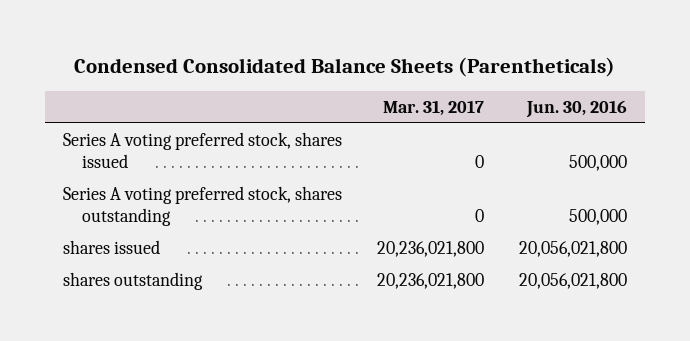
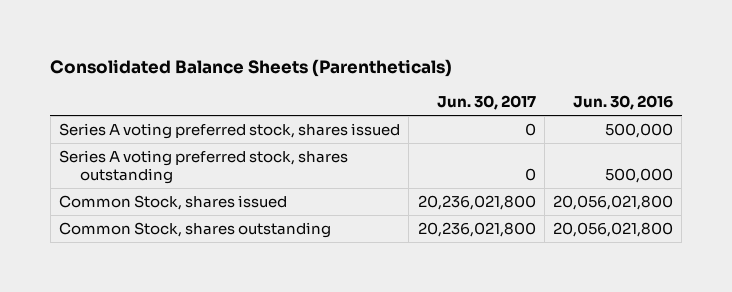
- Condensed Consolidated Balance Sheets (Parentheticals)
+ Consolidated Balance Sheets (Parentheticals)
- | Mar. 31, 2017 | Jun. 30, 2016
+ | Jun. 30, 2017 | Jun. 30, 2016
- shares issued | 20,236,021,800 | 20,056,021,800
- shares outstanding | 20,236,021,800 | 20,056,021,800
+ Common Stock, shares issued | 20,236,021,800 | 20,056,021,800
+ Common Stock, shares outstanding | 20,236,021,800 | 20,056,021,800

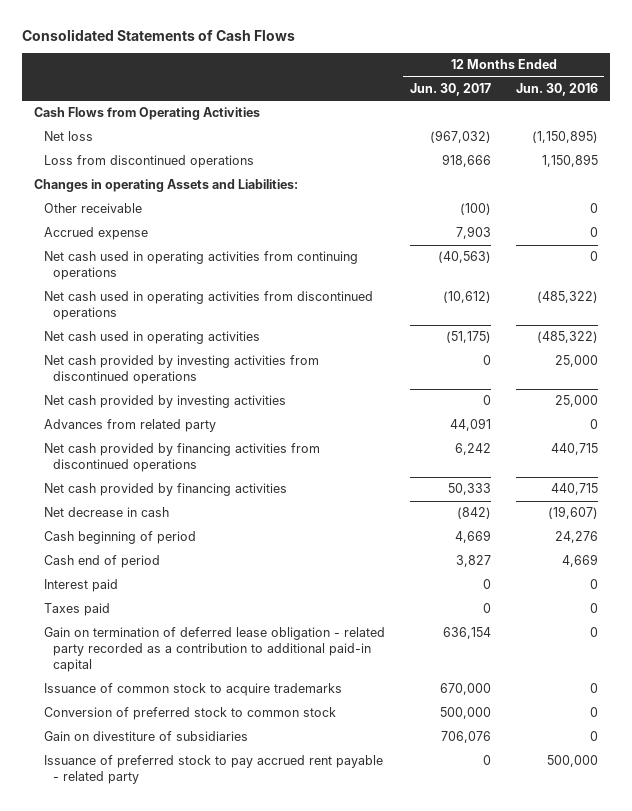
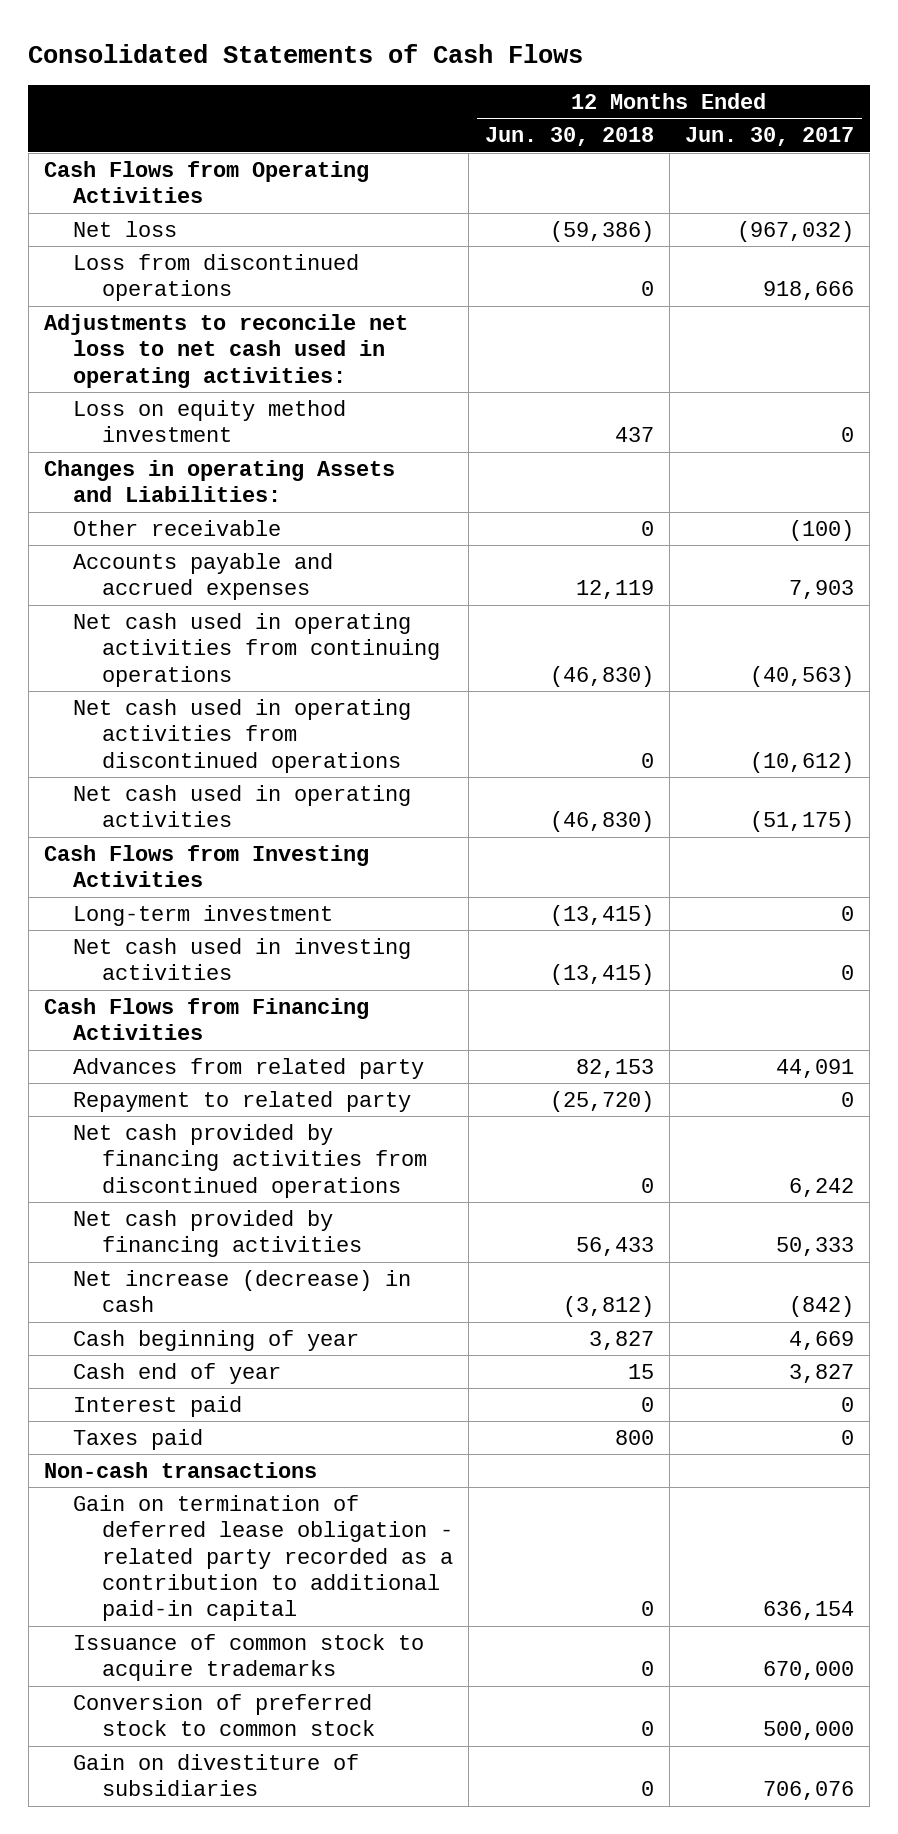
- | 12 Months Ended Jun. 30, 2017 | 12 Months Ended Jun. 30, 2016
+ | 12 Months Ended Jun. 30, 2018 | 12 Months Ended Jun. 30, 2017
+ Adjustments to reconcile net loss to net cash used in operating activities:
+ Loss on equity method investment | 437 | 0
- Accrued expense | 7,903 | 0
+ Accounts payable and accrued expenses | 12,119 | 7,903
- Net cash provided by investing activities from discontinued operations | 0 | 25,000
- Net cash provided by investing activities | 0 | 25,000
+ Cash Flows from Investing Activities
+ Long-term investment | (13,415) | 0
+ Net cash used in investing activities | (13,415) | 0
+ Cash Flows from Financing Activities
+ Repayment to related party | (25,720) | 0
- Net decrease in cash | (842) | (19,607)
- Cash beginning of period | 4,669 | 24,276
- Cash end of period | 3,827 | 4,669
+ Net increase (decrease) in cash | (3,812) | (842)
+ Cash beginning of year | 3,827 | 4,669
+ Cash end of year | 15 | 3,827
+ Non-cash transactions
- Issuance of preferred stock to pay accrued rent payable - related party | 0 | 500,000

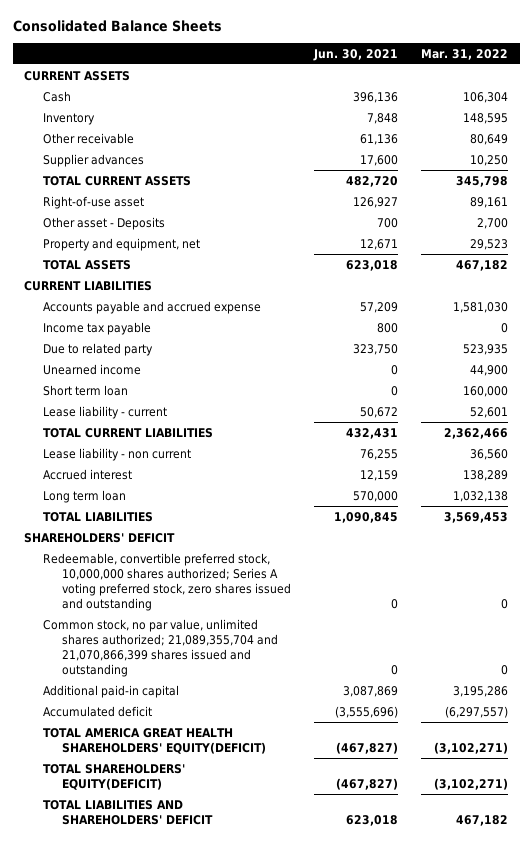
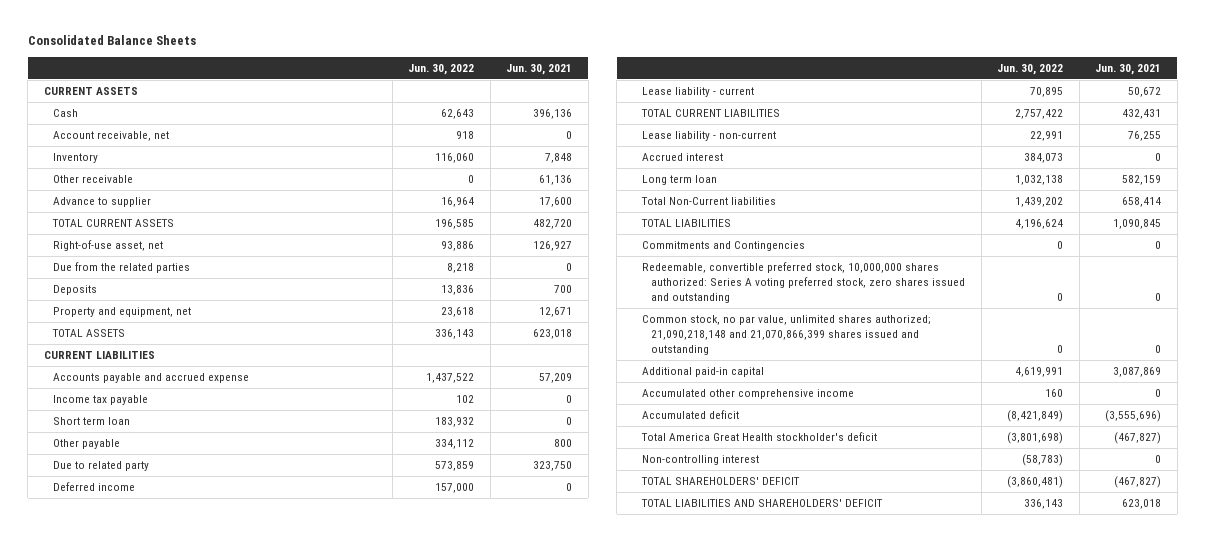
- | Jun. 30, 2021 | Mar. 31, 2022
+ | Jun. 30, 2022 | Jun. 30, 2021
+ Account receivable, net | 918 | 0
- Supplier advances | 17,600 | 10,250
+ Advance to supplier | 16,964 | 17,600
- Right-of-use asset | 126,927 | 89,161
- Other asset - Deposits | 700 | 2,700
+ Right-of-use asset, net | 93,886 | 126,927
+ Due from the related parties | 8,218 | 0
+ Deposits | 13,836 | 700
- Income tax payable | 800 | 0
- Unearned income | 0 | 44,900
+ Income tax payable | 102 | 0
+ Other payable | 334,112 | 800
moved down: Due to related party | 573,859 | 323,750
+ Deferred income | 157,000 | 0
- Lease liability - non current | 76,255 | 36,560
- Accrued interest | 12,159 | 138,289
- Long term loan | 570,000 | 1,032,138
+ Lease liability - non-current | 22,991 | 76,255
+ Accrued interest | 384,073 | 0
+ Long term loan | 1,032,138 | 582,159
+ Total Non-Current liabilities | 1,439,202 | 658,414
- SHAREHOLDERS' DEFICIT
- Redeemable, convertible preferred stock, 10,000,000 shares authorized; Series A voting preferred stock, zero shares issued and outstanding | 0 | 0
- Common stock, no par value, unlimited shares authorized; 21,089,355,704 and 21,070,866,399 shares issued and outstanding | 0 | 0
+ Commitments and Contingencies | 0 | 0
+ Redeemable, convertible preferred stock, 10,000,000 shares authorized: Series A voting preferred stock, zero shares issued and outstanding | 0 | 0
+ Common stock, no par value, unlimited shares authorized; 21,090,218,148 and 21,070,866,399 shares issued and outstanding | 0 | 0
+ Accumulated other comprehensive income | 160 | 0
- TOTAL AMERICA GREAT HEALTH SHAREHOLDERS' EQUITY(DEFICIT) | (467,827) | (3,102,271)
- TOTAL SHAREHOLDERS' EQUITY(DEFICIT) | (467,827) | (3,102,271)
+ Total America Great Health stockholder's deficit | (3,801,698) | (467,827)
+ Non-controlling interest | (58,783) | 0
+ TOTAL SHAREHOLDERS' DEFICIT | (3,860,481) | (467,827)

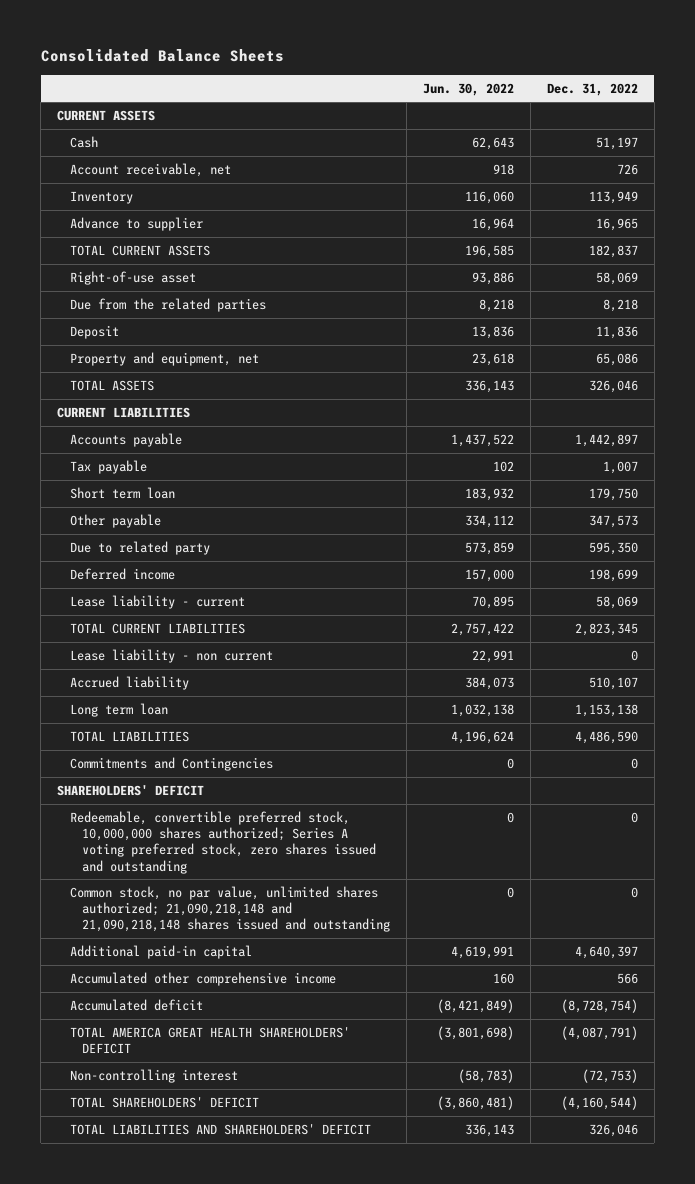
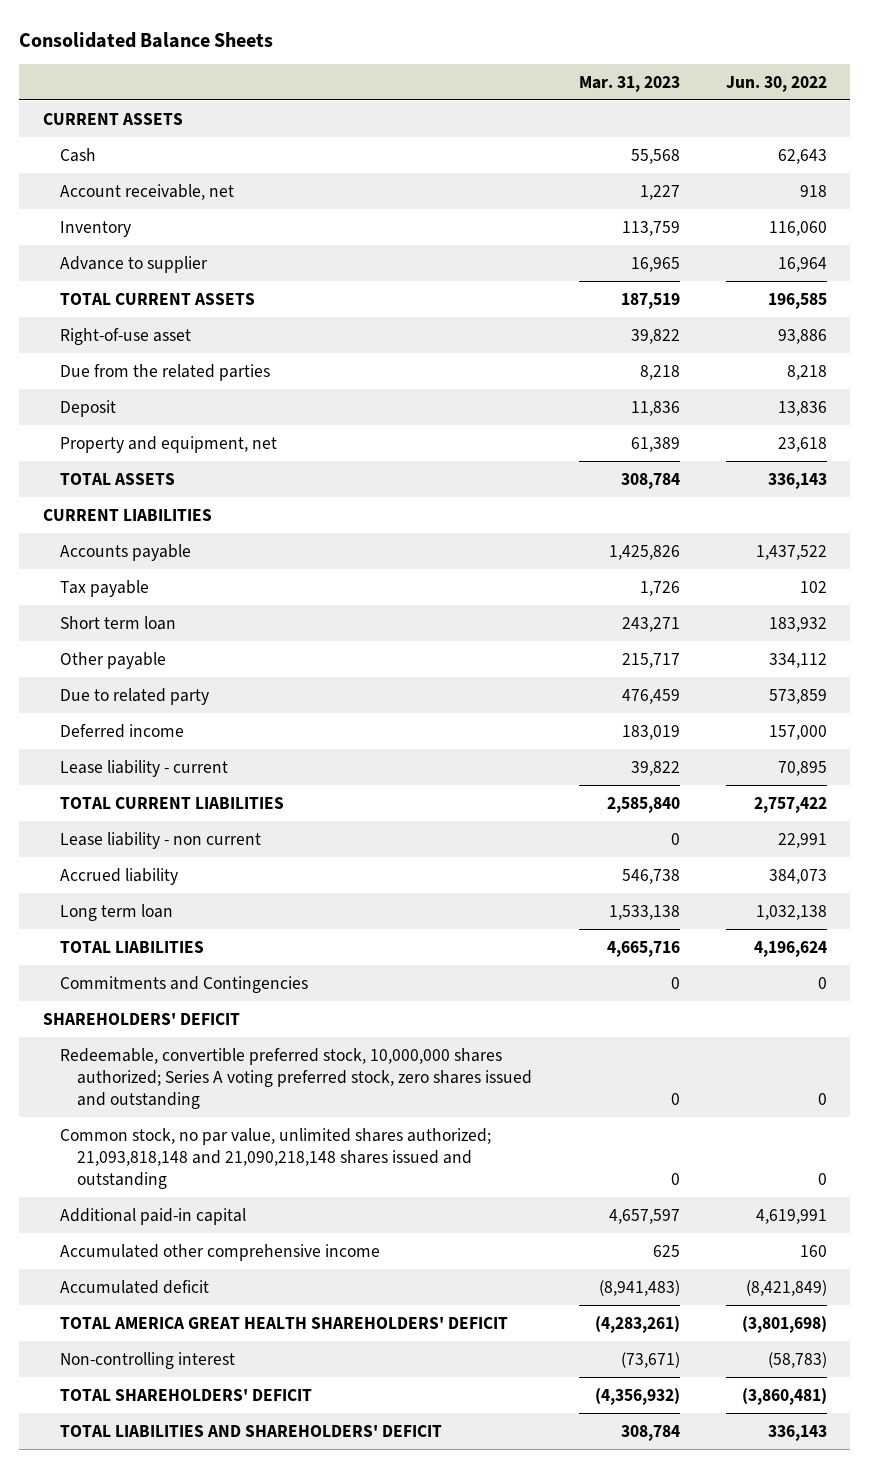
- | Jun. 30, 2022 | Dec. 31, 2022
+ | Mar. 31, 2023 | Jun. 30, 2022
- Common stock, no par value, unlimited shares authorized; 21,090,218,148 and 21,090,218,148 shares issued and outstanding | 0 | 0
+ Common stock, no par value, unlimited shares authorized; 21,093,818,148 and 21,090,218,148 shares issued and outstanding | 0 | 0

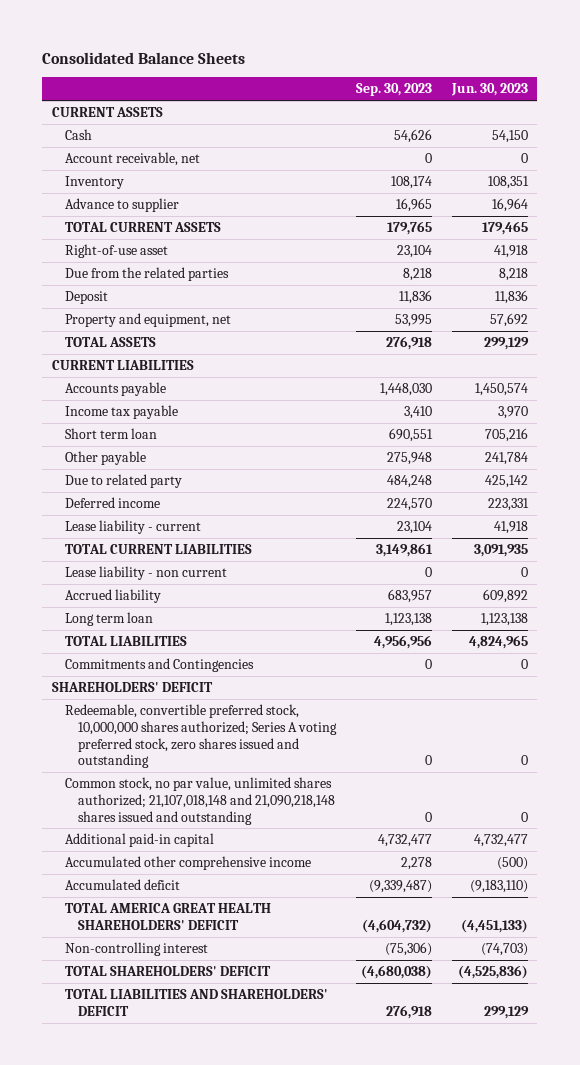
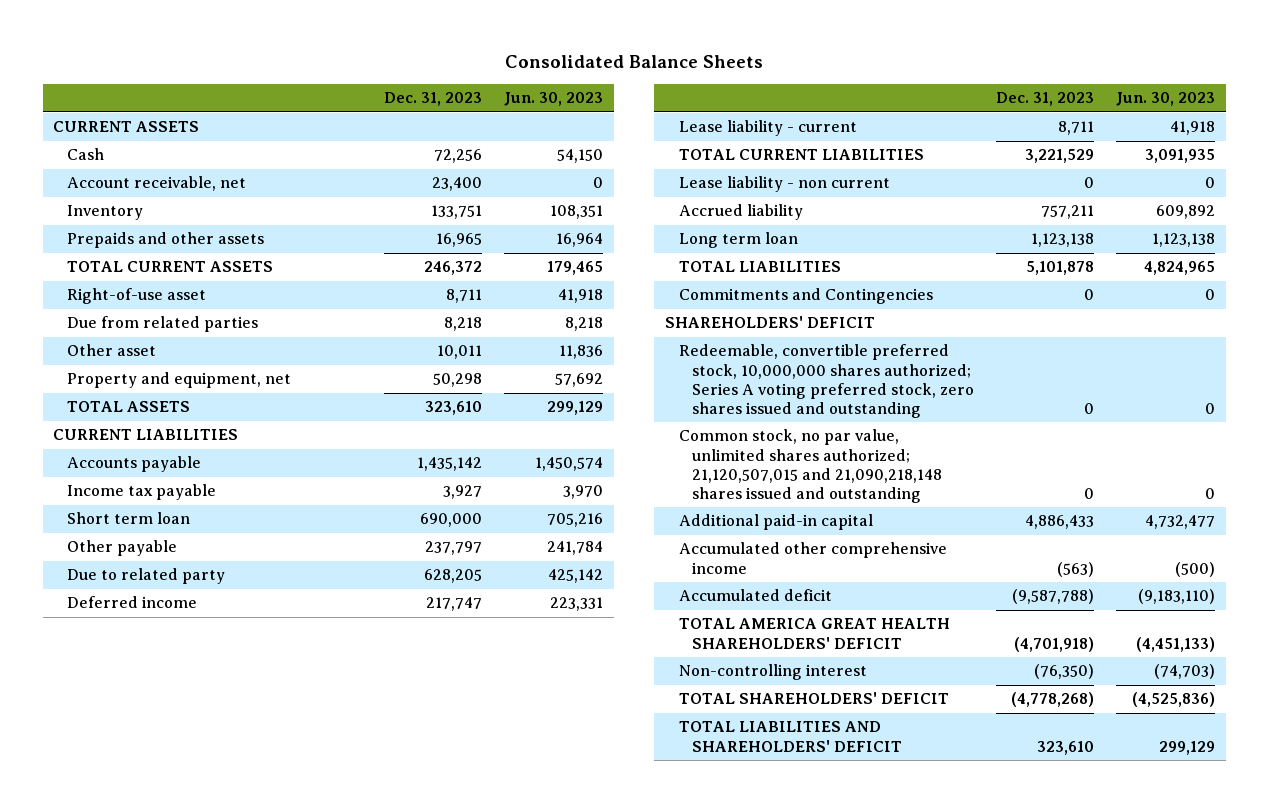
- | Sep. 30, 2023 | Jun. 30, 2023
+ | Dec. 31, 2023 | Jun. 30, 2023
- Advance to supplier | 16,965 | 16,964
+ Prepaids and other assets | 16,965 | 16,964
- Due from the related parties | 8,218 | 8,218
- Deposit | 11,836 | 11,836
+ Due from related parties | 8,218 | 8,218
+ Other asset | 10,011 | 11,836
- Common stock, no par value, unlimited shares authorized; 21,107,018,148 and 21,090,218,148 shares issued and outstanding | 0 | 0
+ Common stock, no par value, unlimited shares authorized; 21,120,507,015 and 21,090,218,148 shares issued and outstanding | 0 | 0

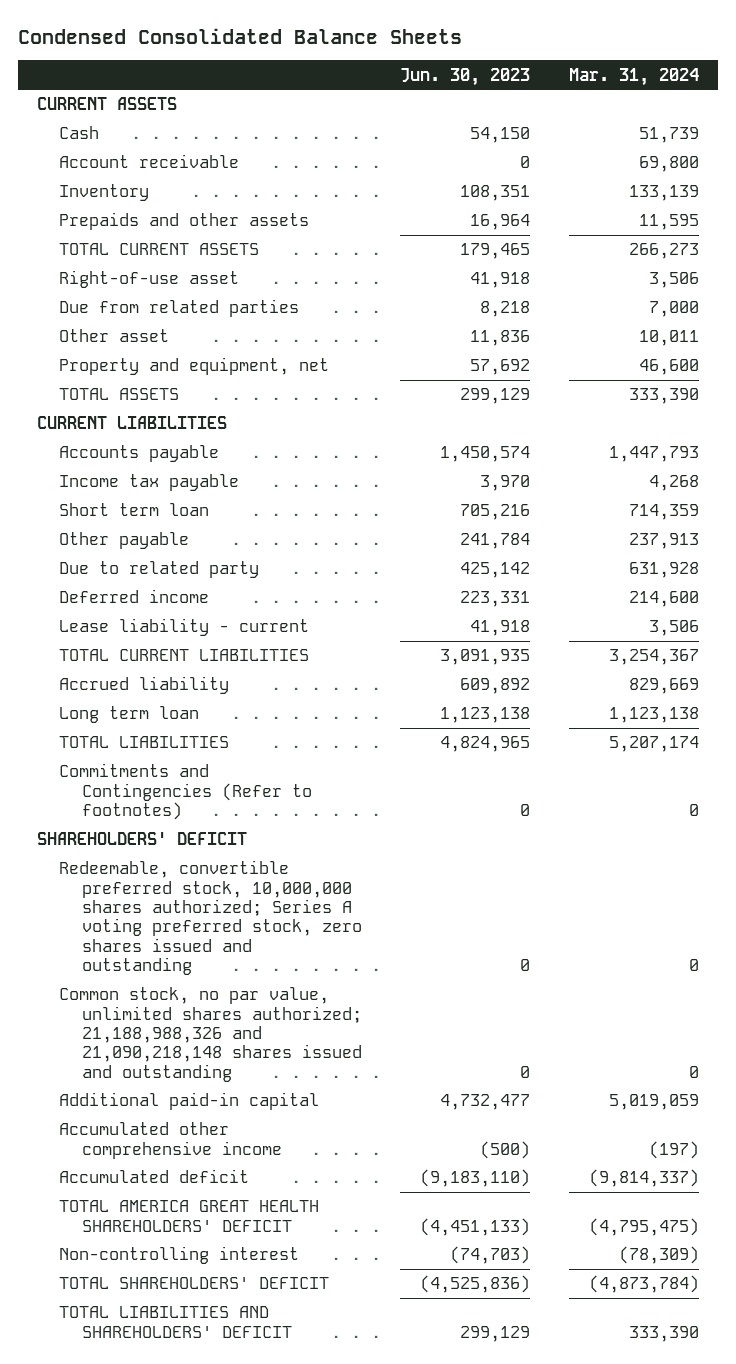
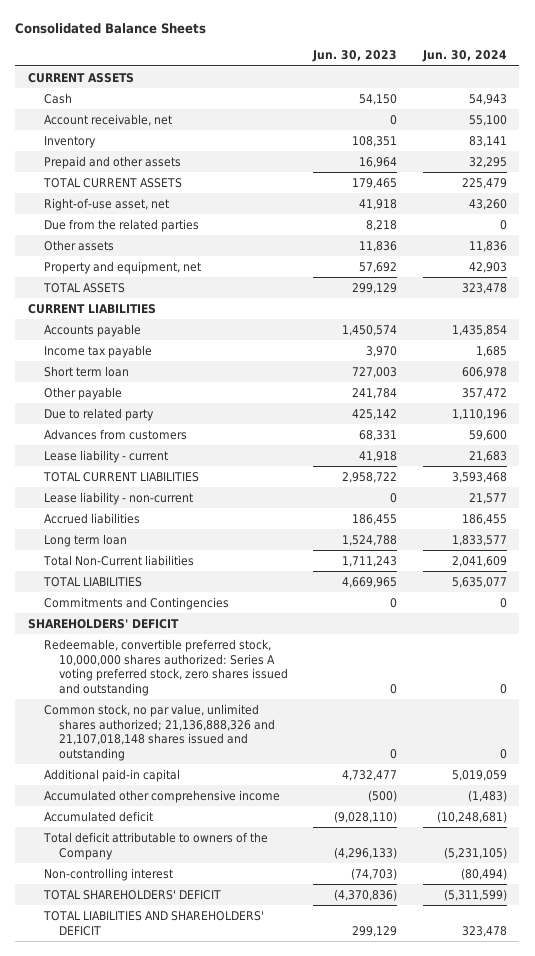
- Condensed Consolidated Balance Sheets
+ Consolidated Balance Sheets
- | Jun. 30, 2023 | Mar. 31, 2024
+ | Jun. 30, 2023 | Jun. 30, 2024
- Account receivable | 0 | 69,800
+ Account receivable, net | 0 | 55,100
- Prepaids and other assets | 16,964 | 11,595
+ Prepaid and other assets | 16,964 | 32,295
- Right-of-use asset | 41,918 | 3,506
- Due from related parties | 8,218 | 7,000
- Other asset | 11,836 | 10,011
+ Right-of-use asset, net | 41,918 | 43,260
+ Due from the related parties | 8,218 | 0
+ Other assets | 11,836 | 11,836
- Short term loan | 705,216 | 714,359
+ Short term loan | 727,003 | 606,978
- Deferred income | 223,331 | 214,600
+ Advances from customers | 68,331 | 59,600
- TOTAL CURRENT LIABILITIES | 3,091,935 | 3,254,367
- Accrued liability | 609,892 | 829,669
- Long term loan | 1,123,138 | 1,123,138
- TOTAL LIABILITIES | 4,824,965 | 5,207,174
- Commitments and Contingencies (Refer to footnotes) | 0 | 0
+ TOTAL CURRENT LIABILITIES | 2,958,722 | 3,593,468
+ Lease liability - non-current | 0 | 21,577
+ Accrued liabilities | 186,455 | 186,455
+ Long term loan | 1,524,788 | 1,833,577
+ Total Non-Current liabilities | 1,711,243 | 2,041,609
+ TOTAL LIABILITIES | 4,669,965 | 5,635,077
+ Commitments and Contingencies | 0 | 0
- Redeemable, convertible preferred stock, 10,000,000 shares authorized; Series A voting preferred stock, zero shares issued and outstanding | 0 | 0
- Common stock, no par value, unlimited shares authorized; 21,188,988,326 and 21,090,218,148 shares issued and outstanding | 0 | 0
+ Redeemable, convertible preferred stock, 10,000,000 shares authorized: Series A voting preferred stock, zero shares issued and outstanding | 0 | 0
+ Common stock, no par value, unlimited shares authorized; 21,136,888,326 and 21,107,018,148 shares issued and outstanding | 0 | 0
- Accumulated deficit | (9,183,110) | (9,814,337)
- TOTAL AMERICA GREAT HEALTH SHAREHOLDERS' DEFICIT | (4,451,133) | (4,795,475)
+ Accumulated deficit | (9,028,110) | (10,248,681)
+ Total deficit attributable to owners of the Company | (4,296,133) | (5,231,105)
- TOTAL SHAREHOLDERS' DEFICIT | (4,525,836) | (4,873,784)
+ TOTAL SHAREHOLDERS' DEFICIT | (4,370,836) | (5,311,599)

